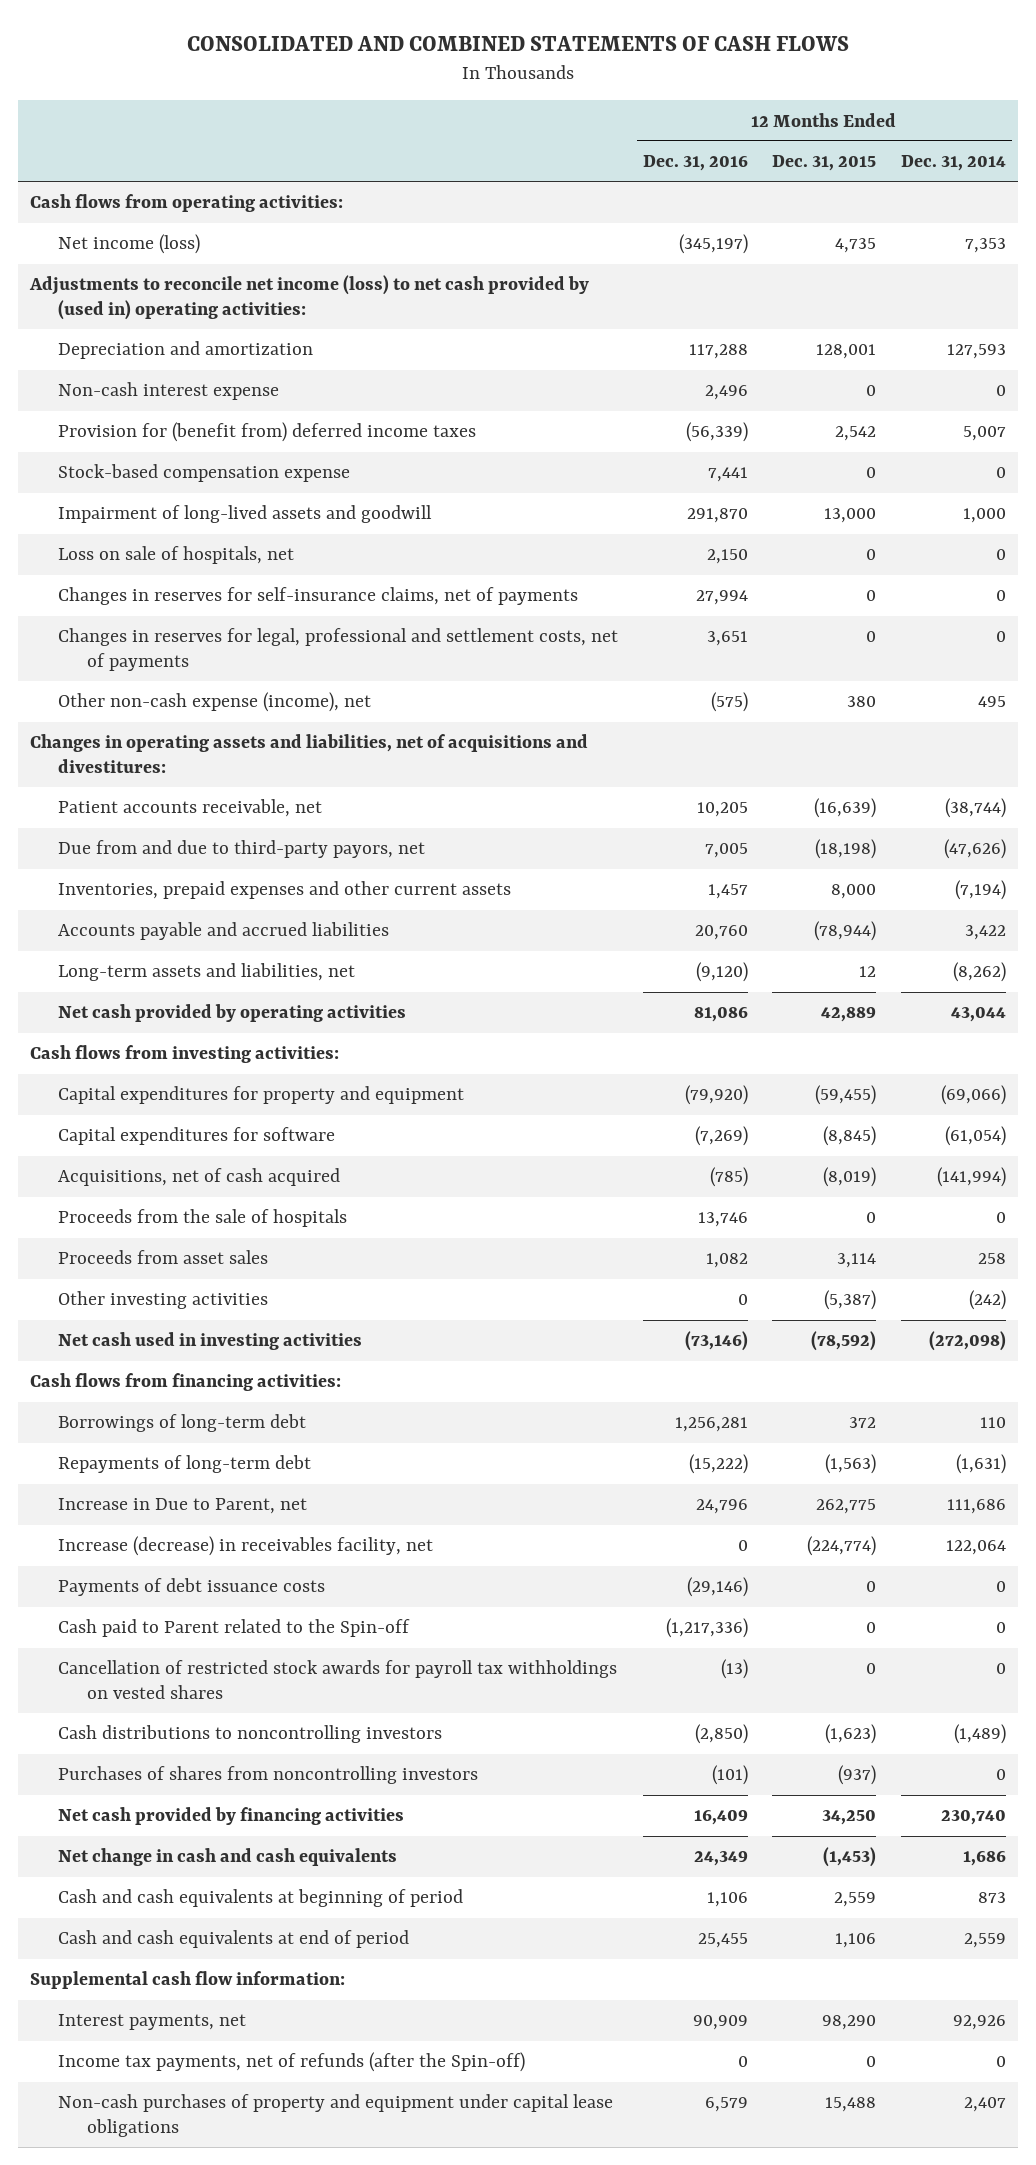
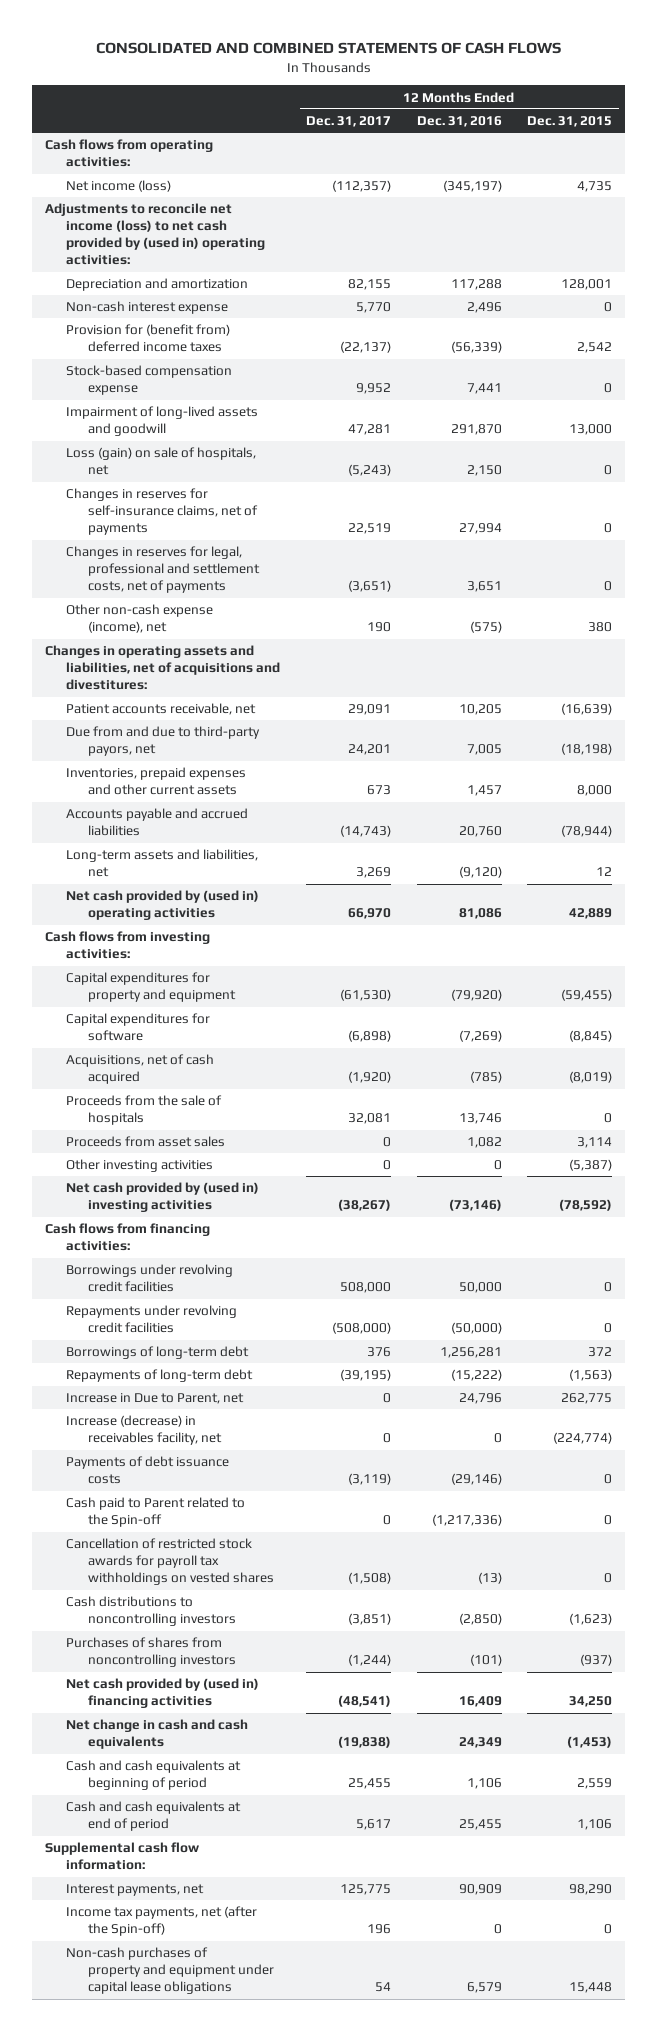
- | 12 Months Ended Dec. 31, 2016 | 12 Months Ended Dec. 31, 2015 | 12 Months Ended Dec. 31, 2014
+ | 12 Months Ended Dec. 31, 2017 | 12 Months Ended Dec. 31, 2016 | 12 Months Ended Dec. 31, 2015
- Loss on sale of hospitals, net | 2,150 | 0 | 0
+ Loss (gain) on sale of hospitals, net | (5,243) | 2,150 | 0
- Net cash provided by operating activities | 81,086 | 42,889 | 43,044
+ Net cash provided by (used in) operating activities | 66,970 | 81,086 | 42,889
- Net cash used in investing activities | (73,146) | (78,592) | (272,098)
+ Net cash provided by (used in) investing activities | (38,267) | (73,146) | (78,592)
+ Borrowings under revolving credit facilities | 508,000 | 50,000 | 0
+ Repayments under revolving credit facilities | (508,000) | (50,000) | 0
- Net cash provided by financing activities | 16,409 | 34,250 | 230,740
+ Net cash provided by (used in) financing activities | (48,541) | 16,409 | 34,250
- Income tax payments, net of refunds (after the Spin-off) | 0 | 0 | 0
- Non-cash purchases of property and equipment under capital lease obligations | 6,579 | 15,488 | 2,407
+ Income tax payments, net (after the Spin-off) | 196 | 0 | 0
+ Non-cash purchases of property and equipment under capital lease obligations | 54 | 6,579 | 15,448

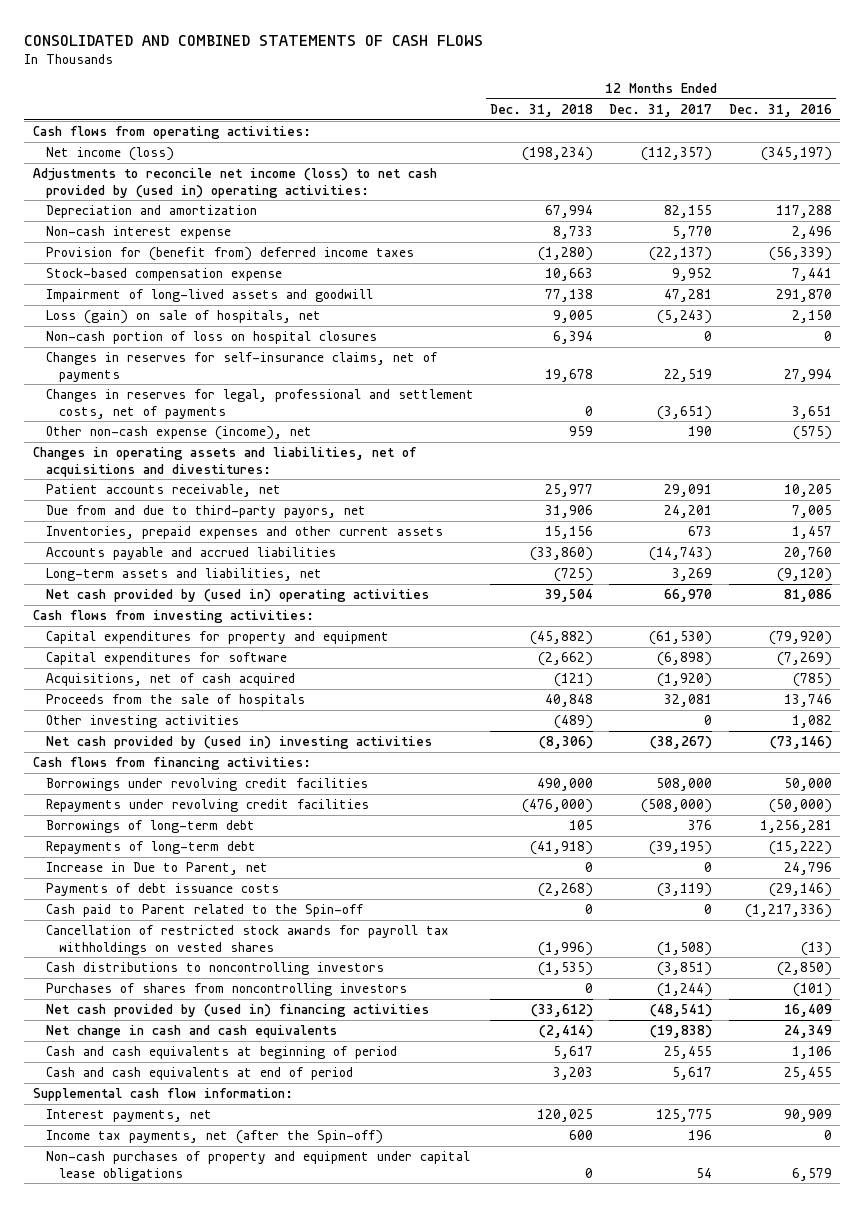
- | 12 Months Ended Dec. 31, 2017 | 12 Months Ended Dec. 31, 2016 | 12 Months Ended Dec. 31, 2015
+ | 12 Months Ended Dec. 31, 2018 | 12 Months Ended Dec. 31, 2017 | 12 Months Ended Dec. 31, 2016
+ Non-cash portion of loss on hospital closures | 6,394 | 0 | 0
- Proceeds from asset sales | 0 | 1,082 | 3,114
- Other investing activities | 0 | 0 | (5,387)
+ Other investing activities | (489) | 0 | 1,082
- Increase (decrease) in receivables facility, net | 0 | 0 | (224,774)

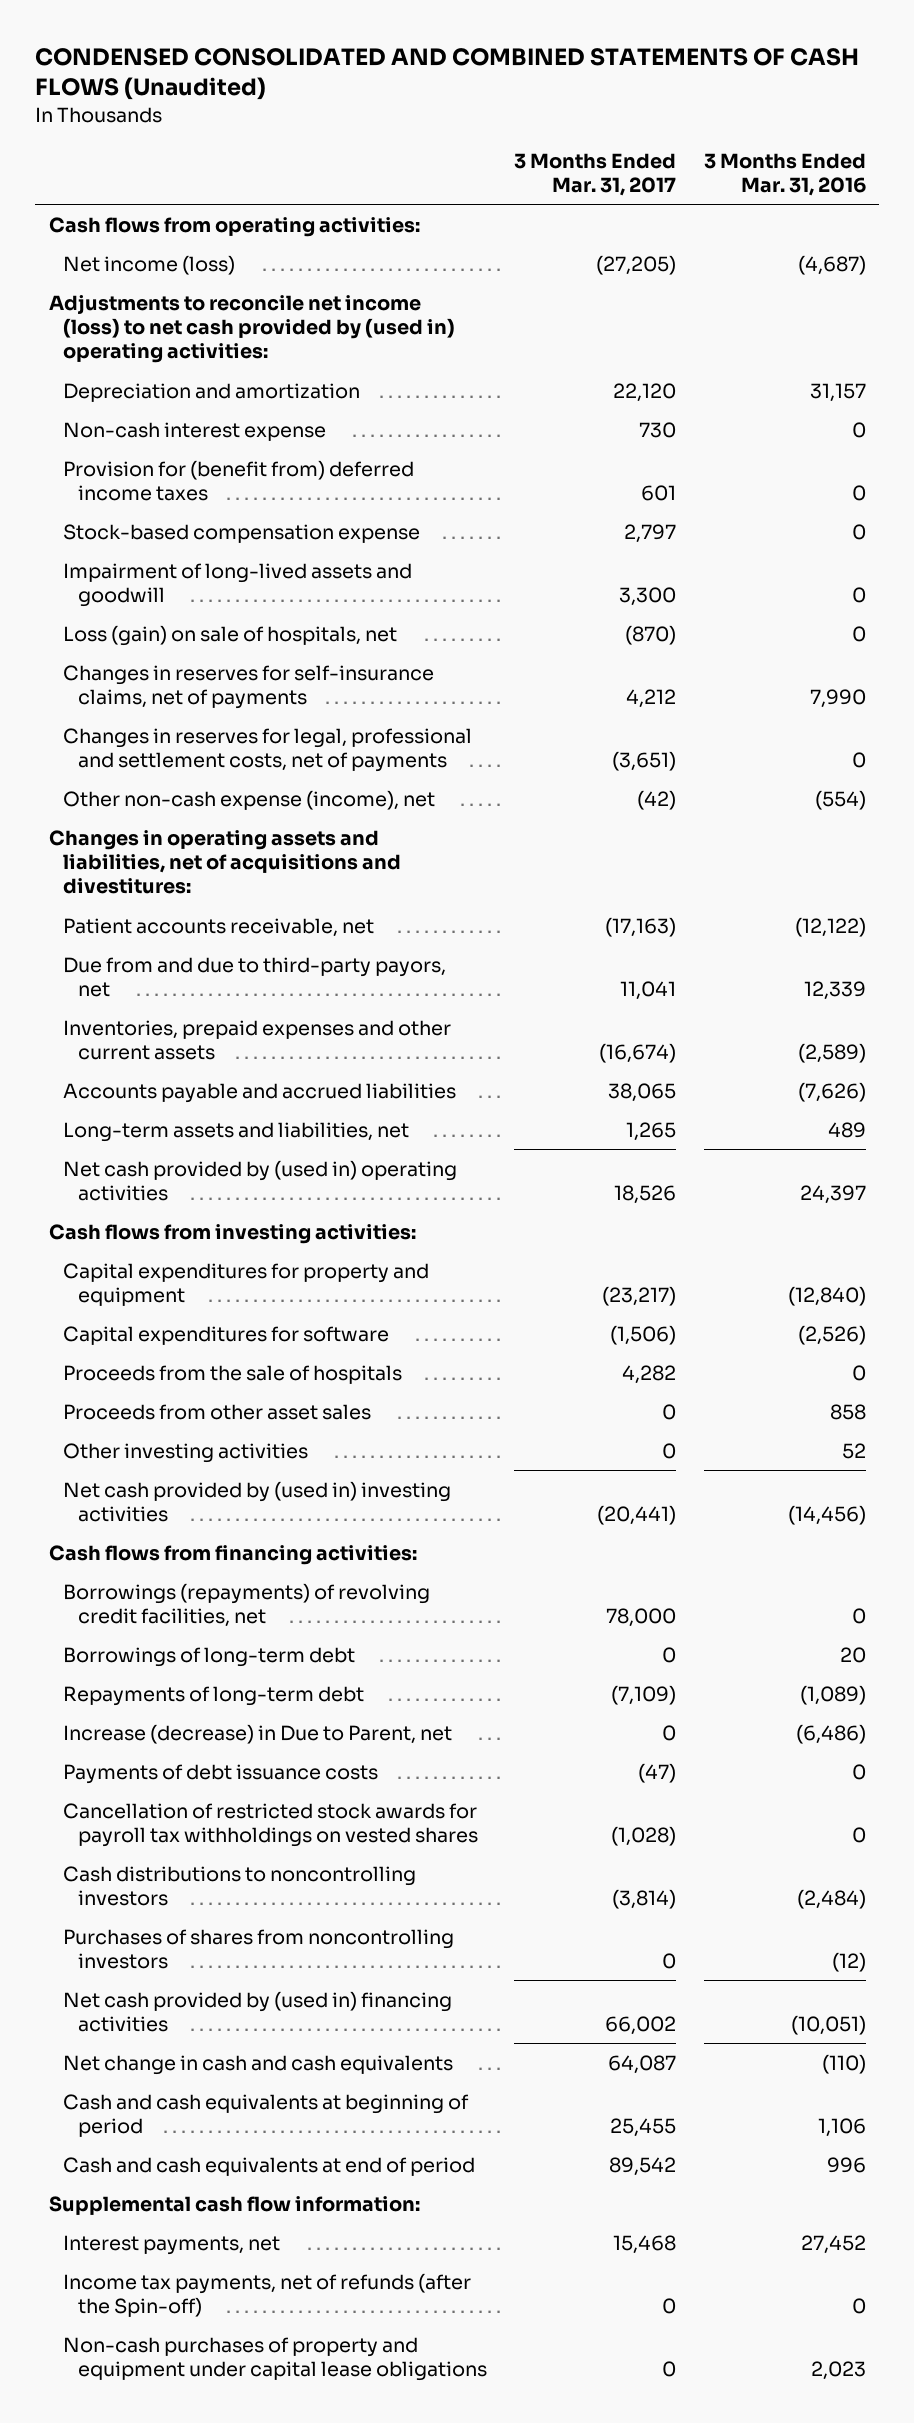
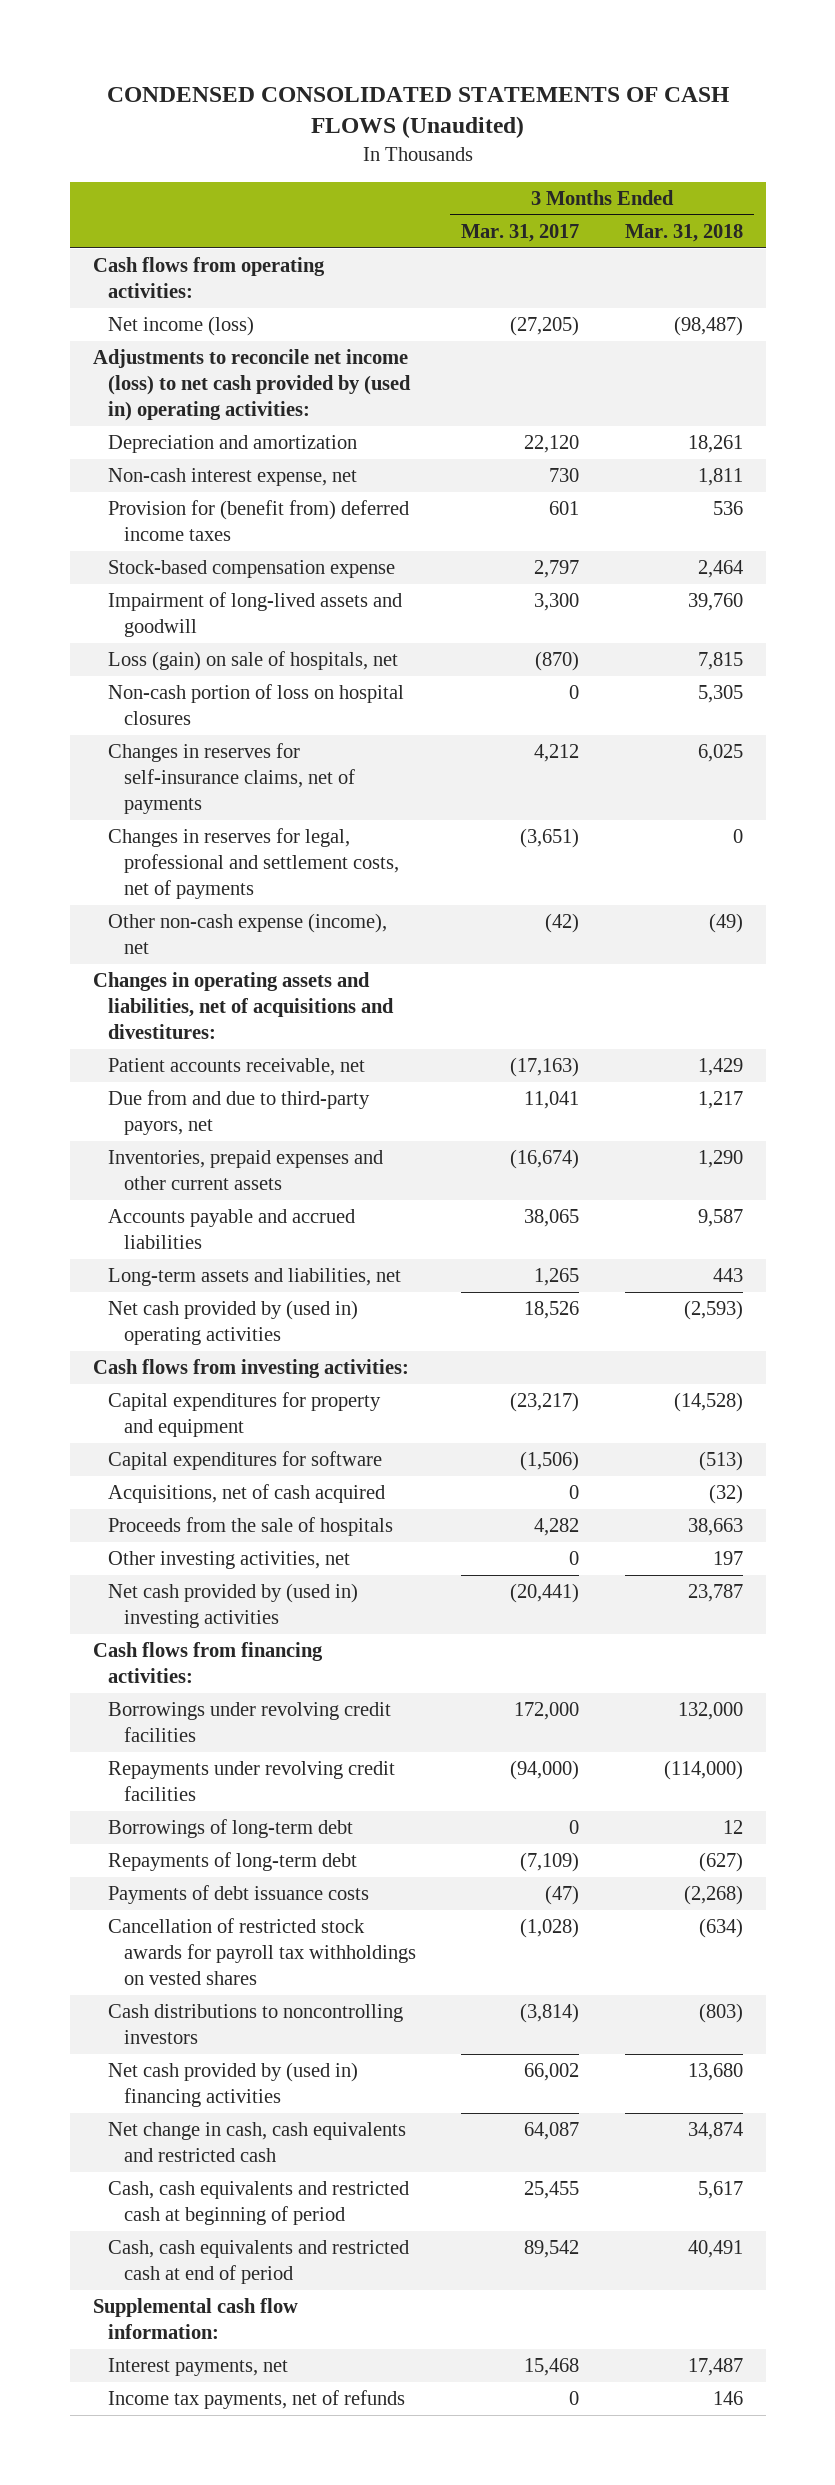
- CONDENSED CONSOLIDATED AND COMBINED STATEMENTS OF CASH FLOWS (Unaudited)
+ CONDENSED CONSOLIDATED STATEMENTS OF CASH FLOWS (Unaudited)
- | 3 Months Ended Mar. 31, 2017 | 3 Months Ended Mar. 31, 2016
+ | 3 Months Ended Mar. 31, 2017 | 3 Months Ended Mar. 31, 2018
- Non-cash interest expense | 730 | 0
+ Non-cash interest expense, net | 730 | 1,811
+ Non-cash portion of loss on hospital closures | 0 | 5,305
+ Acquisitions, net of cash acquired | 0 | (32)
- Proceeds from other asset sales | 0 | 858
- Other investing activities | 0 | 52
+ Other investing activities, net | 0 | 197
- Borrowings (repayments) of revolving credit facilities, net | 78,000 | 0
+ Borrowings under revolving credit facilities | 172,000 | 132,000
+ Repayments under revolving credit facilities | (94,000) | (114,000)
- Increase (decrease) in Due to Parent, net | 0 | (6,486)
- Purchases of shares from noncontrolling investors | 0 | (12)
- Net change in cash and cash equivalents | 64,087 | (110)
- Cash and cash equivalents at beginning of period | 25,455 | 1,106
- Cash and cash equivalents at end of period | 89,542 | 996
+ Net change in cash, cash equivalents and restricted cash | 64,087 | 34,874
+ Cash, cash equivalents and restricted cash at beginning of period | 25,455 | 5,617
+ Cash, cash equivalents and restricted cash at end of period | 89,542 | 40,491
- Income tax payments, net of refunds (after the Spin-off) | 0 | 0
- Non-cash purchases of property and equipment under capital lease obligations | 0 | 2,023
+ Income tax payments, net of refunds | 0 | 146

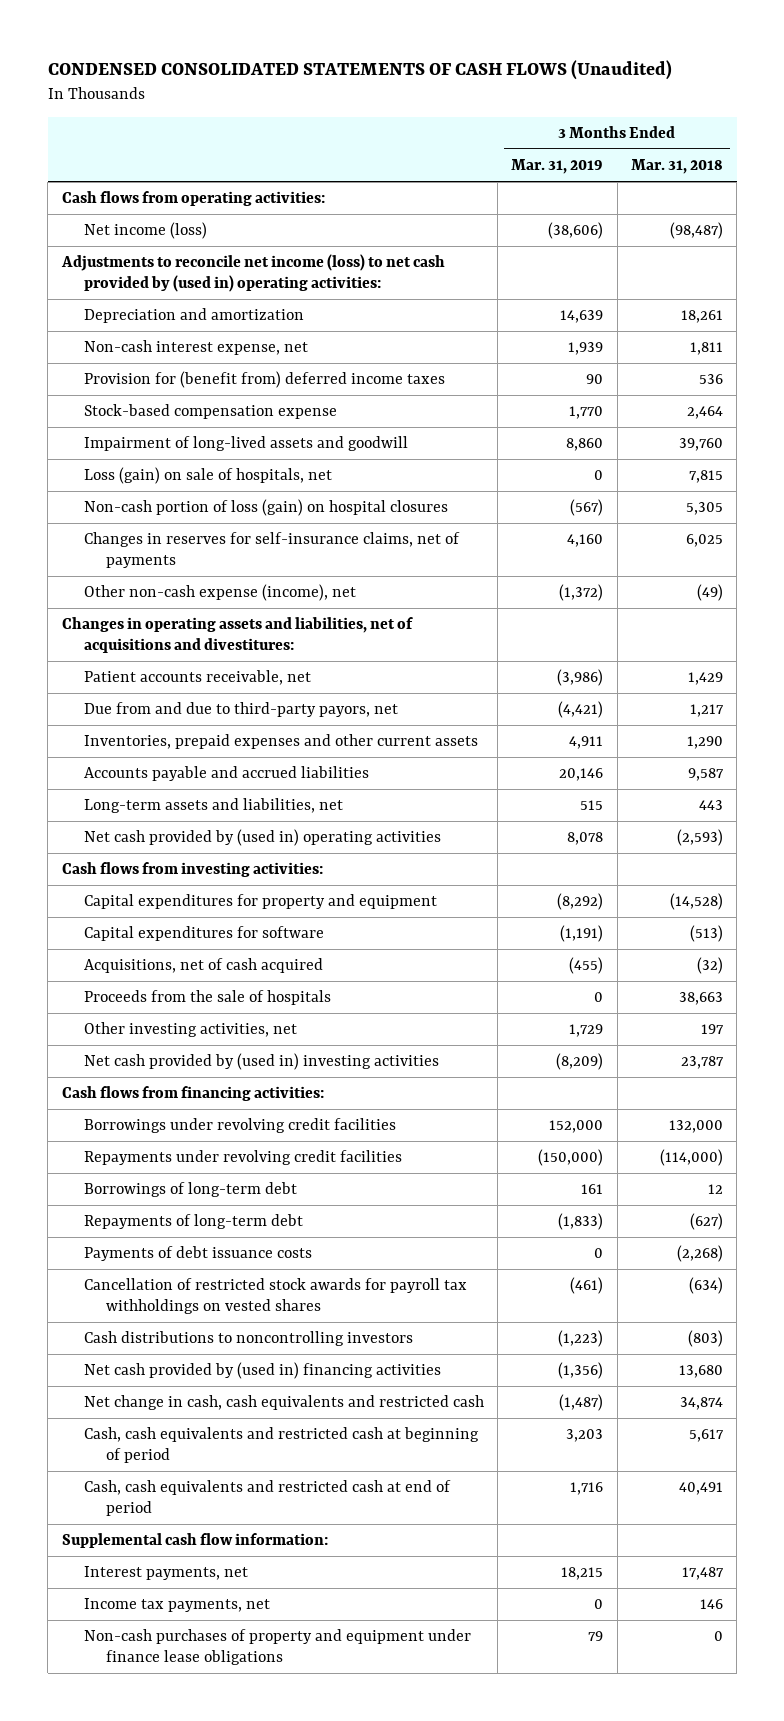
- | 3 Months Ended Mar. 31, 2017 | 3 Months Ended Mar. 31, 2018
+ | 3 Months Ended Mar. 31, 2019 | 3 Months Ended Mar. 31, 2018
- Non-cash portion of loss on hospital closures | 0 | 5,305
+ Non-cash portion of loss (gain) on hospital closures | (567) | 5,305
- Changes in reserves for legal, professional and settlement costs, net of payments | (3,651) | 0
- Income tax payments, net of refunds | 0 | 146
+ Income tax payments, net | 0 | 146
+ Non-cash purchases of property and equipment under finance lease obligations | 79 | 0

